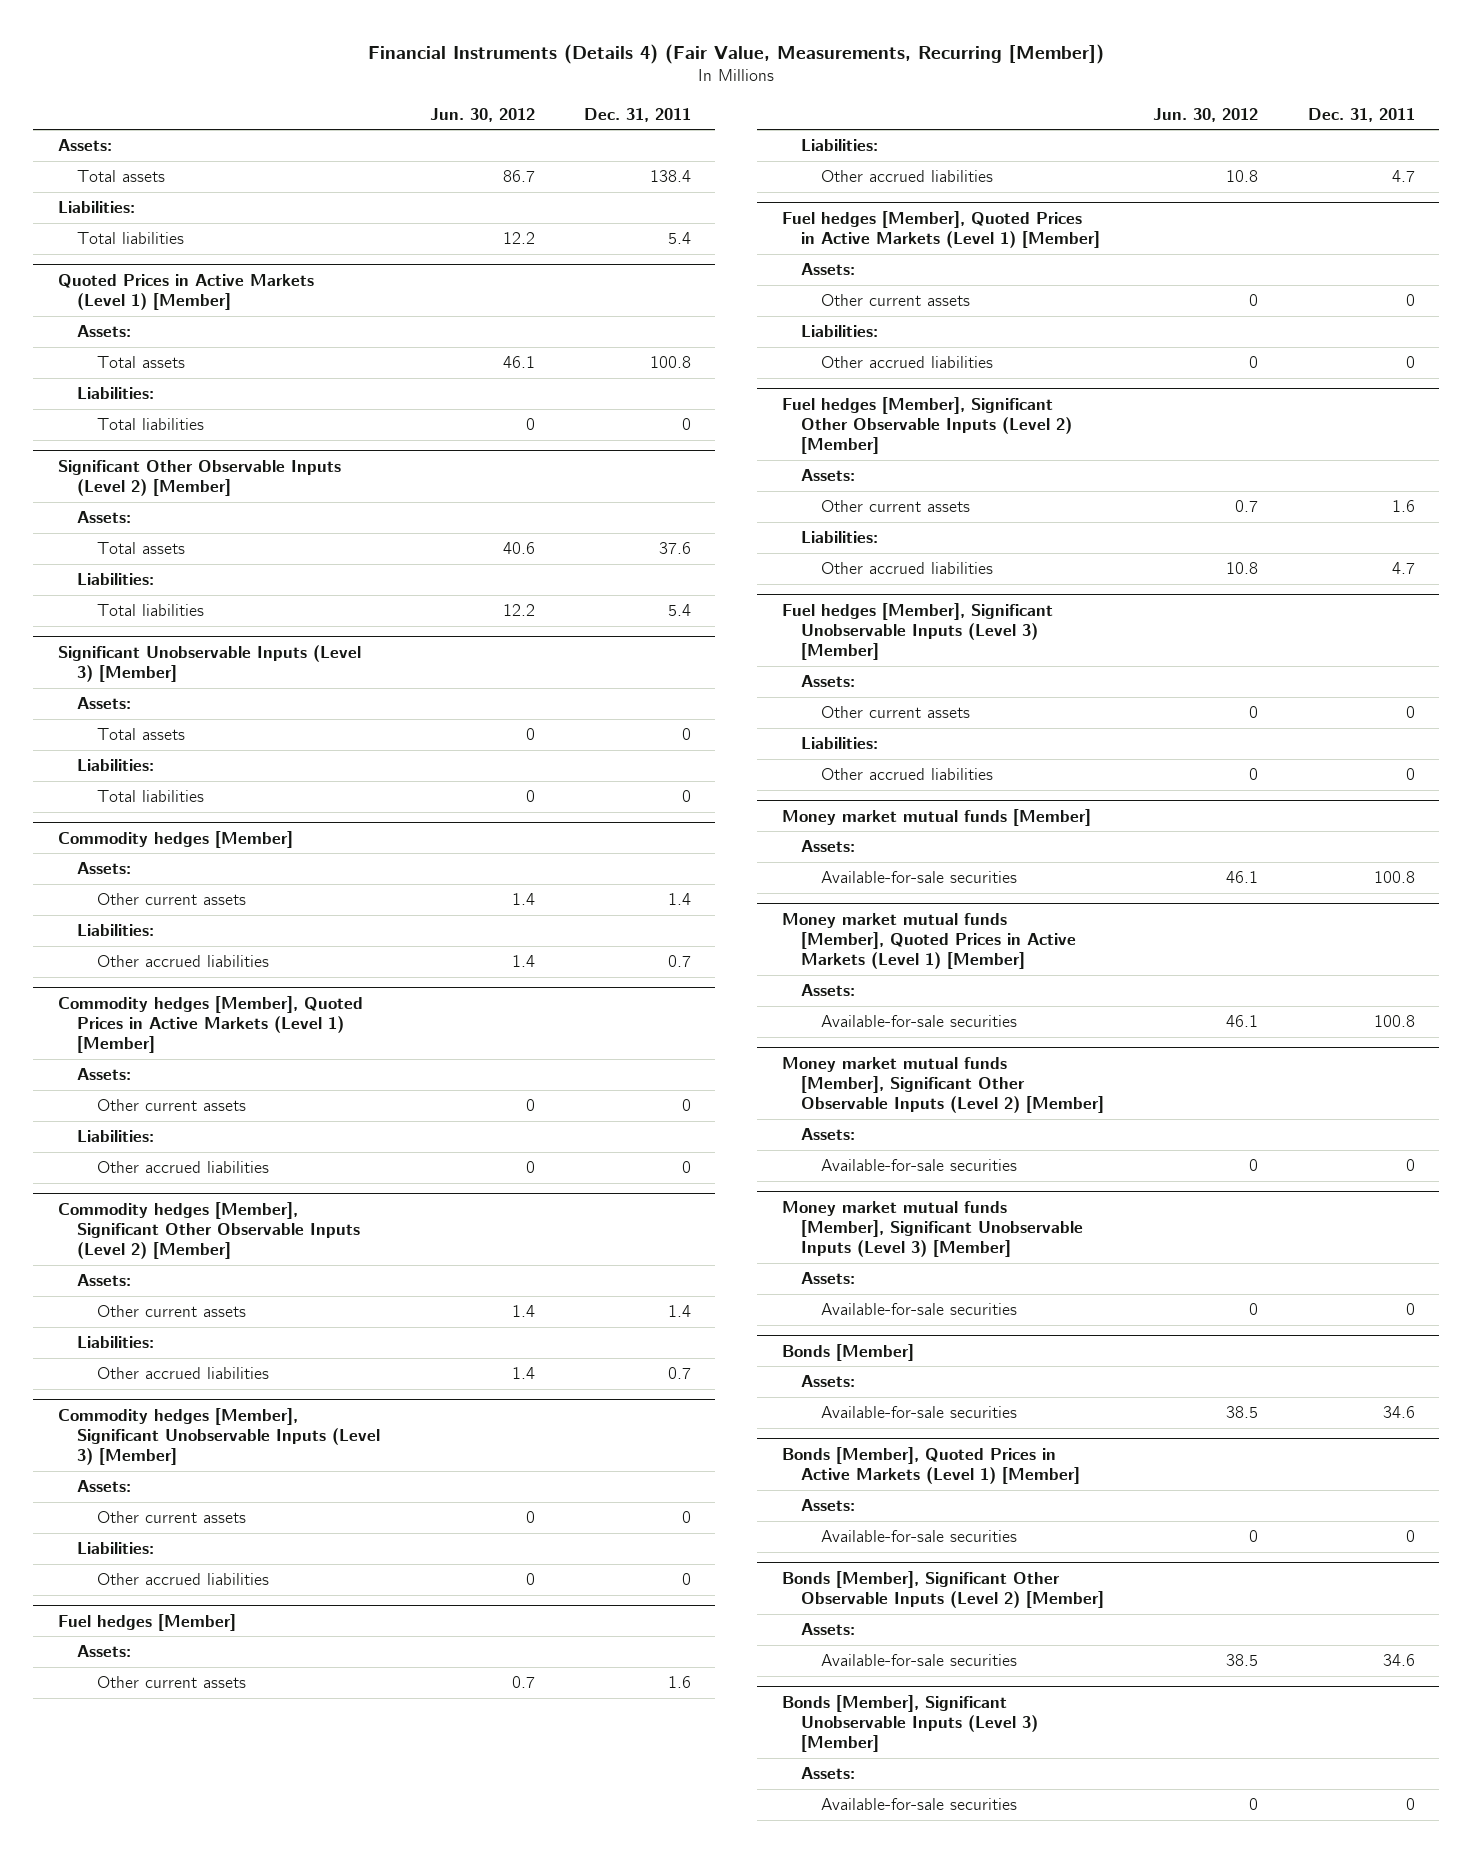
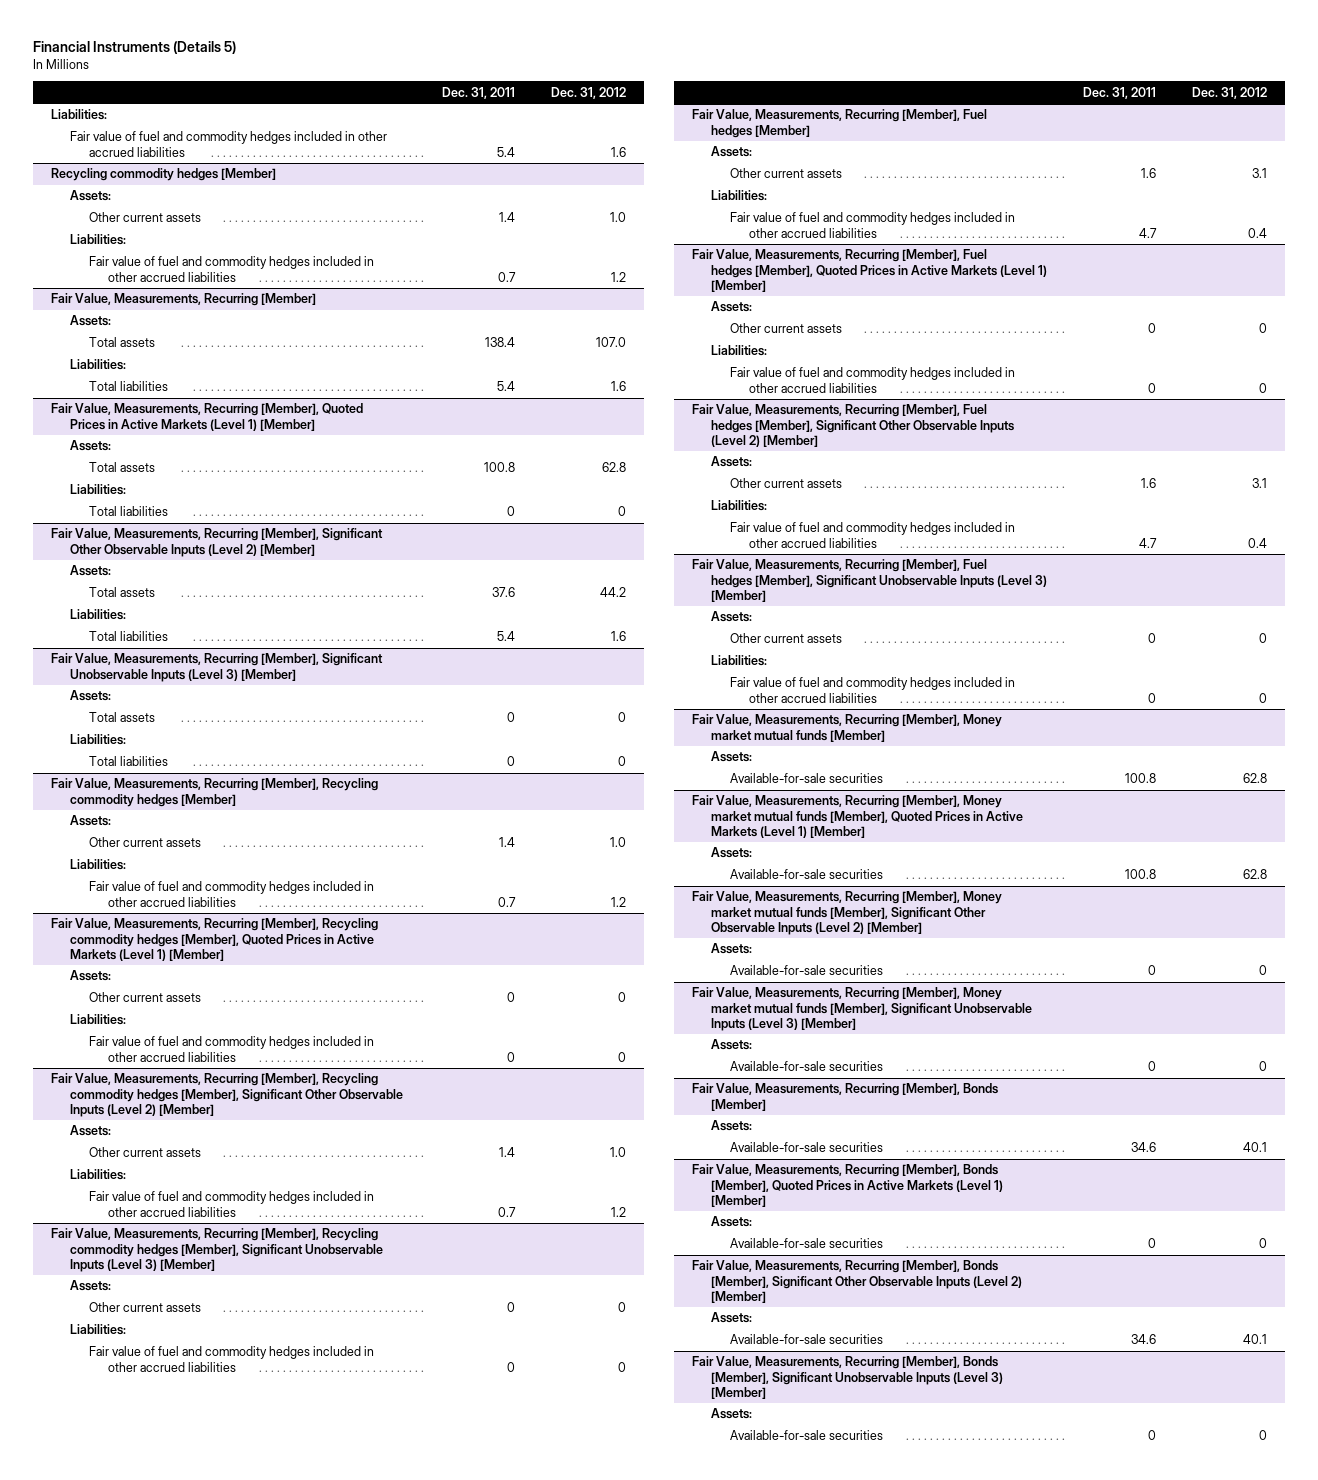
- Financial Instruments (Details 4) (Fair Value, Measurements, Recurring [Member])
+ Financial Instruments (Details 5)
- | Jun. 30, 2012 | Dec. 31, 2011
+ | Dec. 31, 2011 | Dec. 31, 2012
+ Liabilities:
+ Fair value of fuel and commodity hedges included in other accrued liabilities | 5.4 | 1.6
+ Recycling commodity hedges [Member]
+ Other current assets | 1.4 | 1.0
+ Liabilities:
+ Fair value of fuel and commodity hedges included in other accrued liabilities | 0.7 | 1.2
+ Fair Value, Measurements, Recurring [Member]
+ Assets:
- Quoted Prices in Active Markets (Level 1) [Member]
+ Fair Value, Measurements, Recurring [Member], Quoted Prices in Active Markets (Level 1) [Member]
- Significant Other Observable Inputs (Level 2) [Member]
+ Fair Value, Measurements, Recurring [Member], Significant Other Observable Inputs (Level 2) [Member]
- Significant Unobservable Inputs (Level 3) [Member]
+ Fair Value, Measurements, Recurring [Member], Significant Unobservable Inputs (Level 3) [Member]
- Commodity hedges [Member]
+ Fair Value, Measurements, Recurring [Member], Recycling commodity hedges [Member]
- Other accrued liabilities | 1.4 | 0.7
- Commodity hedges [Member], Quoted Prices in Active Markets (Level 1) [Member]
+ Fair value of fuel and commodity hedges included in other accrued liabilities | 0.7 | 1.2
+ Fair Value, Measurements, Recurring [Member], Recycling commodity hedges [Member], Quoted Prices in Active Markets (Level 1) [Member]
- Other accrued liabilities | 0 | 0
- Commodity hedges [Member], Significant Other Observable Inputs (Level 2) [Member]
+ Fair value of fuel and commodity hedges included in other accrued liabilities | 0 | 0
+ Fair Value, Measurements, Recurring [Member], Recycling commodity hedges [Member], Significant Other Observable Inputs (Level 2) [Member]
- Other accrued liabilities | 1.4 | 0.7
- Commodity hedges [Member], Significant Unobservable Inputs (Level 3) [Member]
+ Fair value of fuel and commodity hedges included in other accrued liabilities | 0.7 | 1.2
+ Fair Value, Measurements, Recurring [Member], Recycling commodity hedges [Member], Significant Unobservable Inputs (Level 3) [Member]
- Other accrued liabilities | 0 | 0
- Fuel hedges [Member]
+ Fair value of fuel and commodity hedges included in other accrued liabilities | 0 | 0
+ Fair Value, Measurements, Recurring [Member], Fuel hedges [Member]
- Other accrued liabilities | 10.8 | 4.7
- Fuel hedges [Member], Quoted Prices in Active Markets (Level 1) [Member]
+ Fair value of fuel and commodity hedges included in other accrued liabilities | 4.7 | 0.4
+ Fair Value, Measurements, Recurring [Member], Fuel hedges [Member], Quoted Prices in Active Markets (Level 1) [Member]
- Other accrued liabilities | 0 | 0
- Fuel hedges [Member], Significant Other Observable Inputs (Level 2) [Member]
+ Fair value of fuel and commodity hedges included in other accrued liabilities | 0 | 0
+ Fair Value, Measurements, Recurring [Member], Fuel hedges [Member], Significant Other Observable Inputs (Level 2) [Member]
- Other accrued liabilities | 10.8 | 4.7
- Fuel hedges [Member], Significant Unobservable Inputs (Level 3) [Member]
+ Fair value of fuel and commodity hedges included in other accrued liabilities | 4.7 | 0.4
+ Fair Value, Measurements, Recurring [Member], Fuel hedges [Member], Significant Unobservable Inputs (Level 3) [Member]
- Other accrued liabilities | 0 | 0
- Money market mutual funds [Member]
+ Fair value of fuel and commodity hedges included in other accrued liabilities | 0 | 0
+ Fair Value, Measurements, Recurring [Member], Money market mutual funds [Member]
- Money market mutual funds [Member], Quoted Prices in Active Markets (Level 1) [Member]
+ Fair Value, Measurements, Recurring [Member], Money market mutual funds [Member], Quoted Prices in Active Markets (Level 1) [Member]
- Money market mutual funds [Member], Significant Other Observable Inputs (Level 2) [Member]
+ Fair Value, Measurements, Recurring [Member], Money market mutual funds [Member], Significant Other Observable Inputs (Level 2) [Member]
- Money market mutual funds [Member], Significant Unobservable Inputs (Level 3) [Member]
+ Fair Value, Measurements, Recurring [Member], Money market mutual funds [Member], Significant Unobservable Inputs (Level 3) [Member]
- Bonds [Member]
+ Fair Value, Measurements, Recurring [Member], Bonds [Member]
- Bonds [Member], Quoted Prices in Active Markets (Level 1) [Member]
+ Fair Value, Measurements, Recurring [Member], Bonds [Member], Quoted Prices in Active Markets (Level 1) [Member]
- Bonds [Member], Significant Other Observable Inputs (Level 2) [Member]
+ Fair Value, Measurements, Recurring [Member], Bonds [Member], Significant Other Observable Inputs (Level 2) [Member]
- Bonds [Member], Significant Unobservable Inputs (Level 3) [Member]
+ Fair Value, Measurements, Recurring [Member], Bonds [Member], Significant Unobservable Inputs (Level 3) [Member]

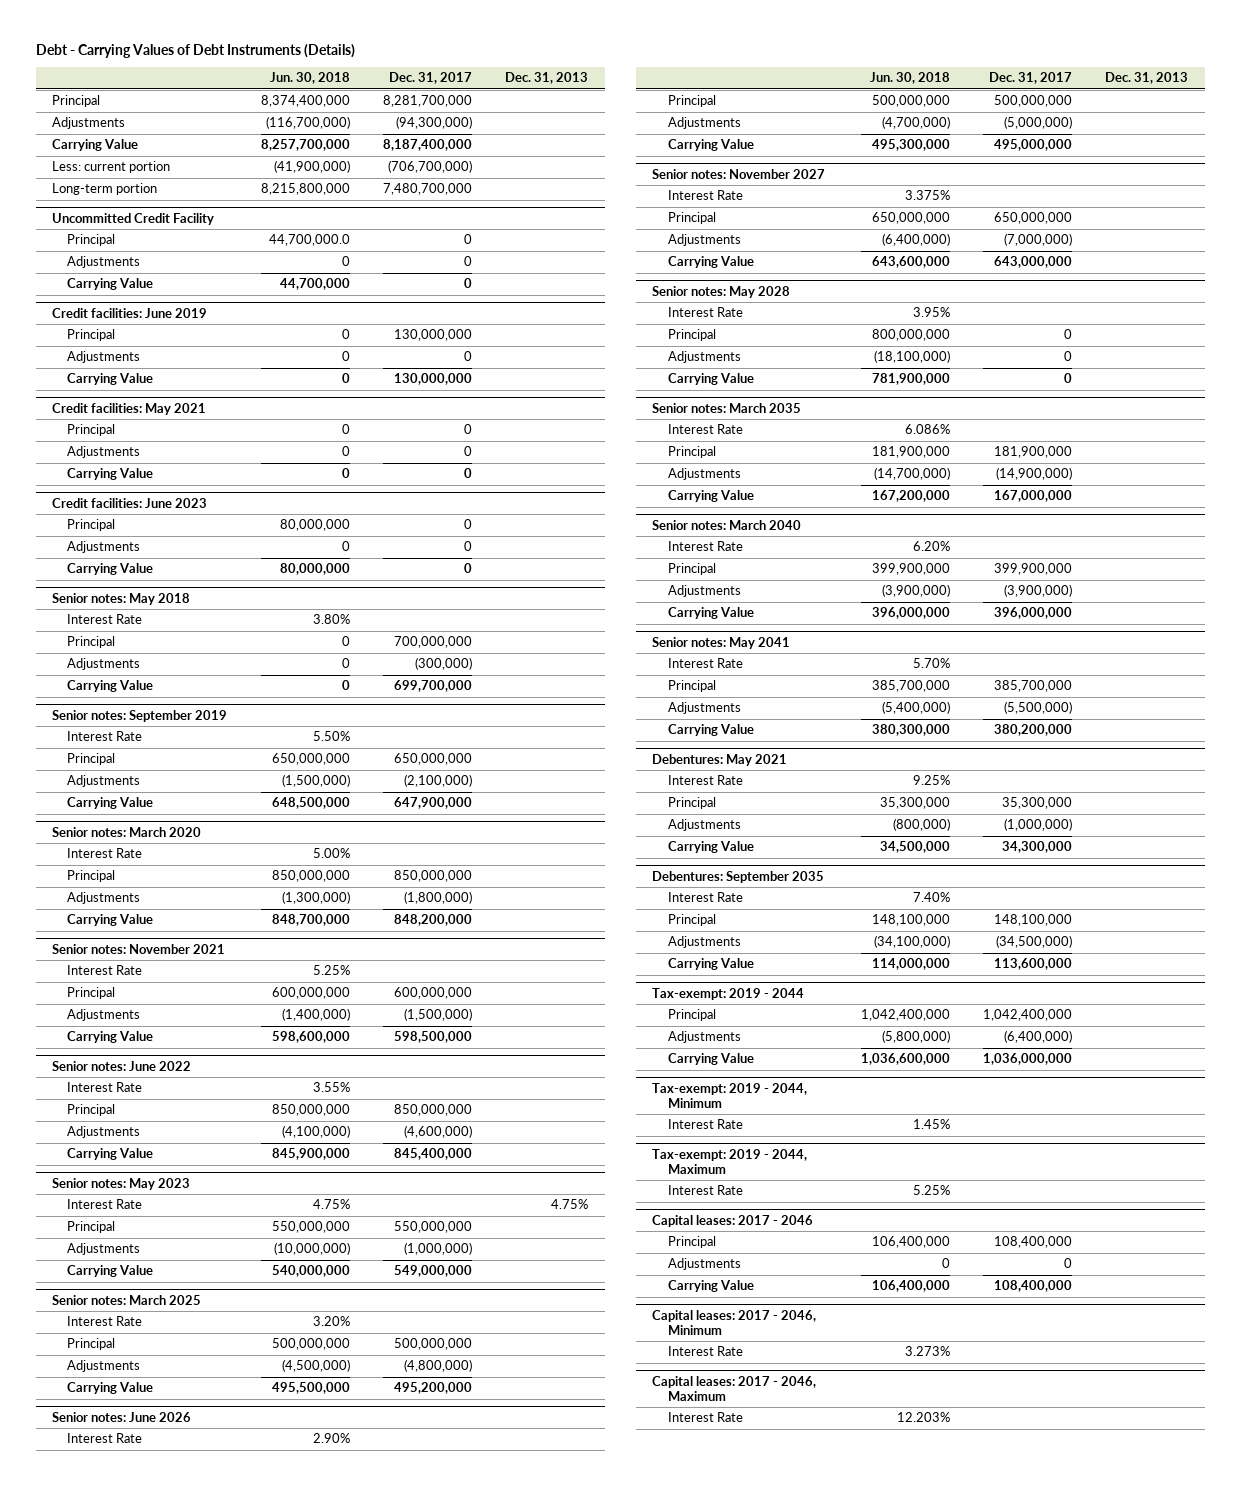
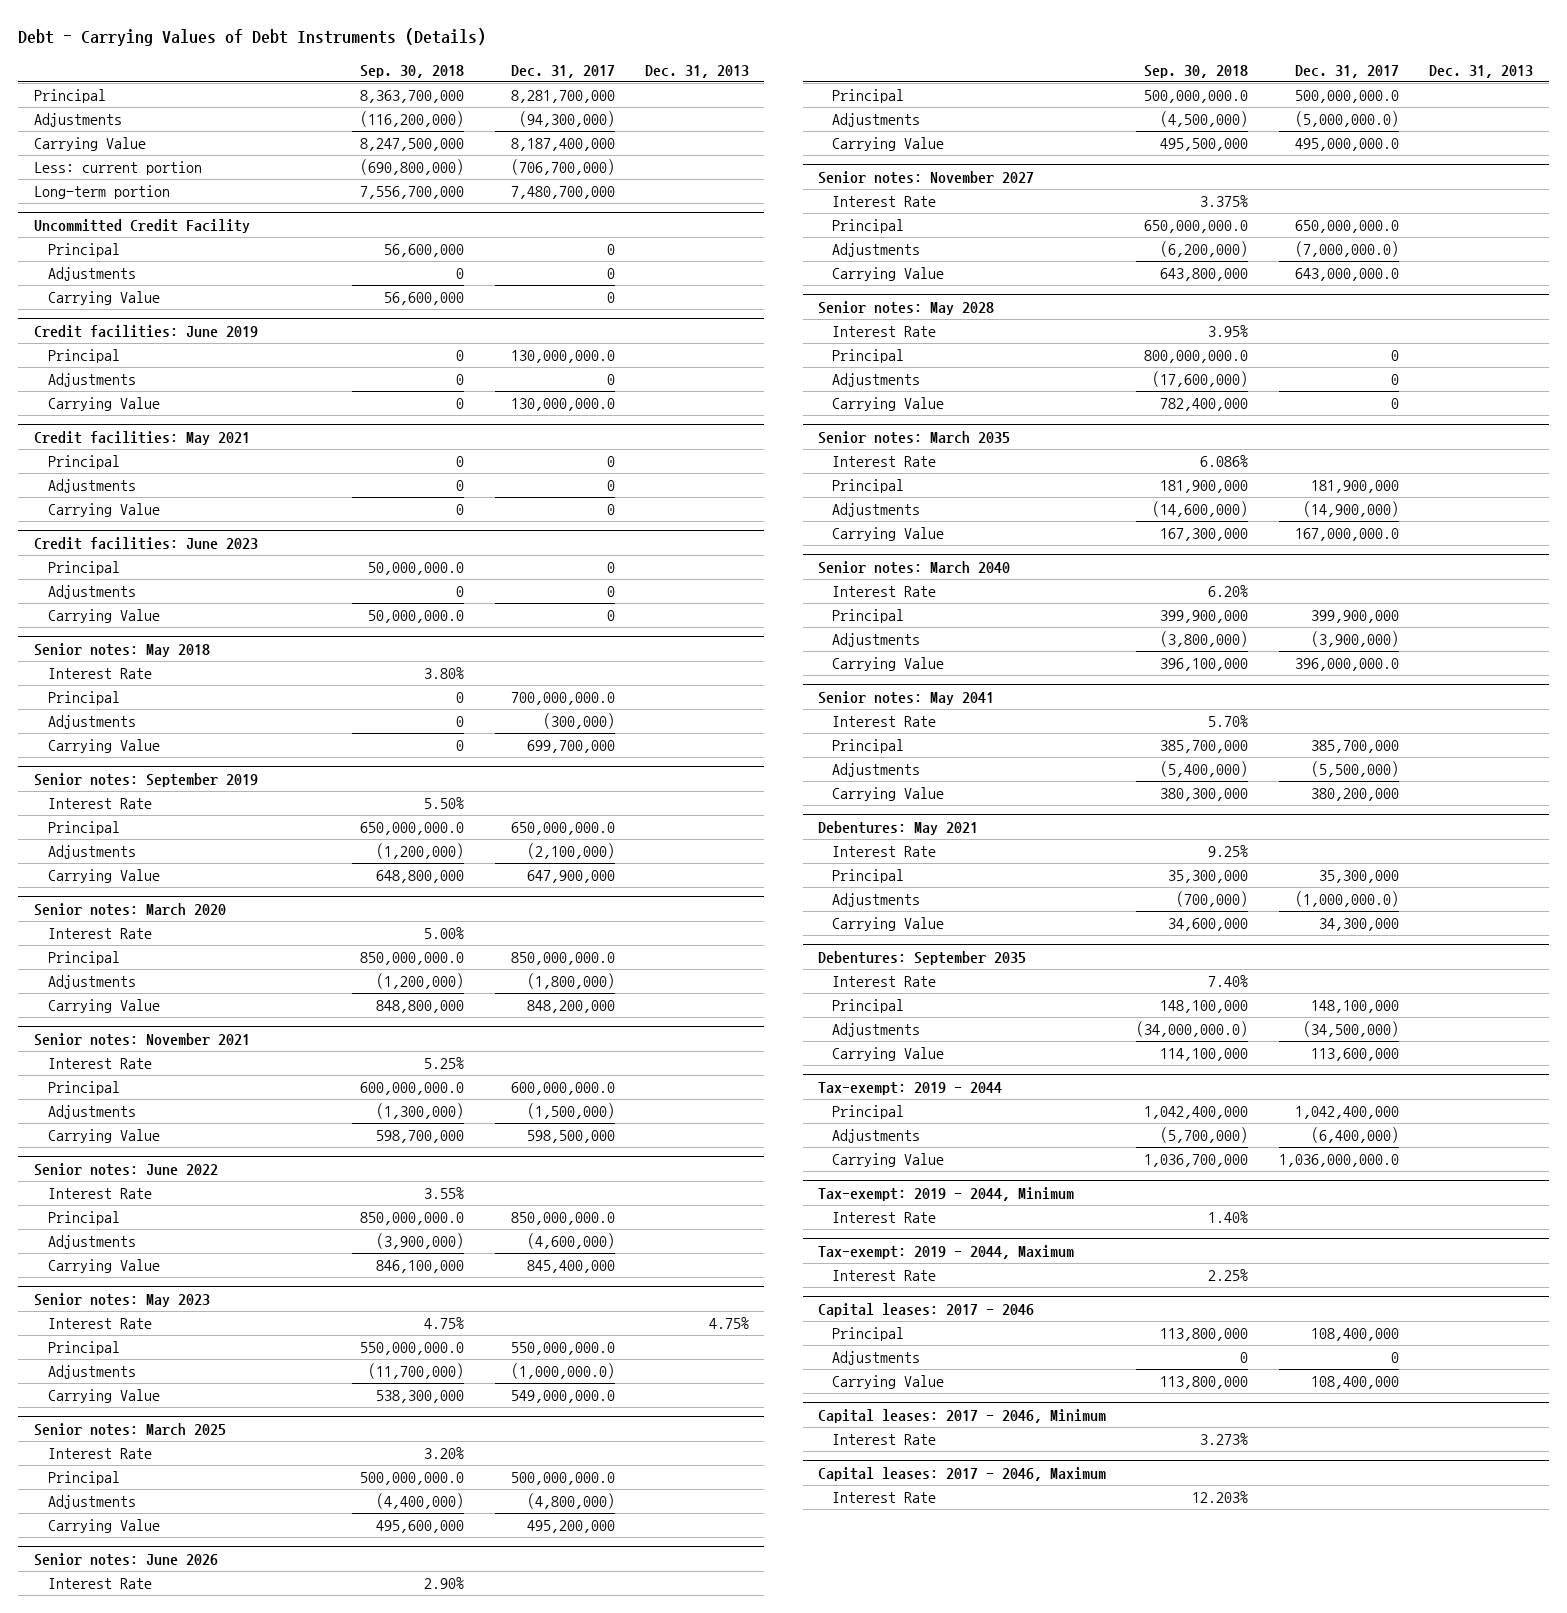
- | Jun. 30, 2018 | Dec. 31, 2017 | Dec. 31, 2013
+ | Sep. 30, 2018 | Dec. 31, 2017 | Dec. 31, 2013
@ Credit facilities: June 2019
- Principal | 0 | 130,000,000 |
+ Principal | 0 | 130,000,000.0 |
- Carrying Value | 0 | 130,000,000 |
+ Carrying Value | 0 | 130,000,000.0 |
@ Senior notes: May 2018
- Principal | 0 | 700,000,000 |
+ Principal | 0 | 700,000,000.0 |
@ Senior notes: September 2019
- Principal | 650,000,000 | 650,000,000 |
+ Principal | 650,000,000.0 | 650,000,000.0 |
@ Senior notes: March 2020
- Principal | 850,000,000 | 850,000,000 |
+ Principal | 850,000,000.0 | 850,000,000.0 |
@ Senior notes: November 2021
- Principal | 600,000,000 | 600,000,000 |
+ Principal | 600,000,000.0 | 600,000,000.0 |
@ Senior notes: June 2022
- Principal | 850,000,000 | 850,000,000 |
+ Principal | 850,000,000.0 | 850,000,000.0 |
@ Senior notes: May 2023
- Principal | 550,000,000 | 550,000,000 |
- Adjustments | (10,000,000) | (1,000,000) |
- Carrying Value | 540,000,000 | 549,000,000 |
+ Principal | 550,000,000.0 | 550,000,000.0 |
+ Adjustments | (11,700,000) | (1,000,000.0) |
+ Carrying Value | 538,300,000 | 549,000,000.0 |
@ Senior notes: March 2025
- Principal | 500,000,000 | 500,000,000 |
+ Principal | 500,000,000.0 | 500,000,000.0 |
@ Senior notes: June 2026
- Principal | 500,000,000 | 500,000,000 |
- Adjustments | (4,700,000) | (5,000,000) |
- Carrying Value | 495,300,000 | 495,000,000 |
+ Principal | 500,000,000.0 | 500,000,000.0 |
+ Adjustments | (4,500,000) | (5,000,000.0) |
+ Carrying Value | 495,500,000 | 495,000,000.0 |
@ Senior notes: November 2027
- Principal | 650,000,000 | 650,000,000 |
- Adjustments | (6,400,000) | (7,000,000) |
- Carrying Value | 643,600,000 | 643,000,000 |
+ Principal | 650,000,000.0 | 650,000,000.0 |
+ Adjustments | (6,200,000) | (7,000,000.0) |
+ Carrying Value | 643,800,000 | 643,000,000.0 |
@ Senior notes: March 2035
- Carrying Value | 167,200,000 | 167,000,000 |
+ Carrying Value | 167,300,000 | 167,000,000.0 |
@ Senior notes: March 2040
- Carrying Value | 396,000,000 | 396,000,000 |
+ Carrying Value | 396,100,000 | 396,000,000.0 |
@ Debentures: May 2021
- Adjustments | (800,000) | (1,000,000) |
+ Adjustments | (700,000) | (1,000,000.0) |
@ Tax-exempt: 2019 - 2044
- Carrying Value | 1,036,600,000 | 1,036,000,000 |
+ Carrying Value | 1,036,700,000 | 1,036,000,000.0 |

